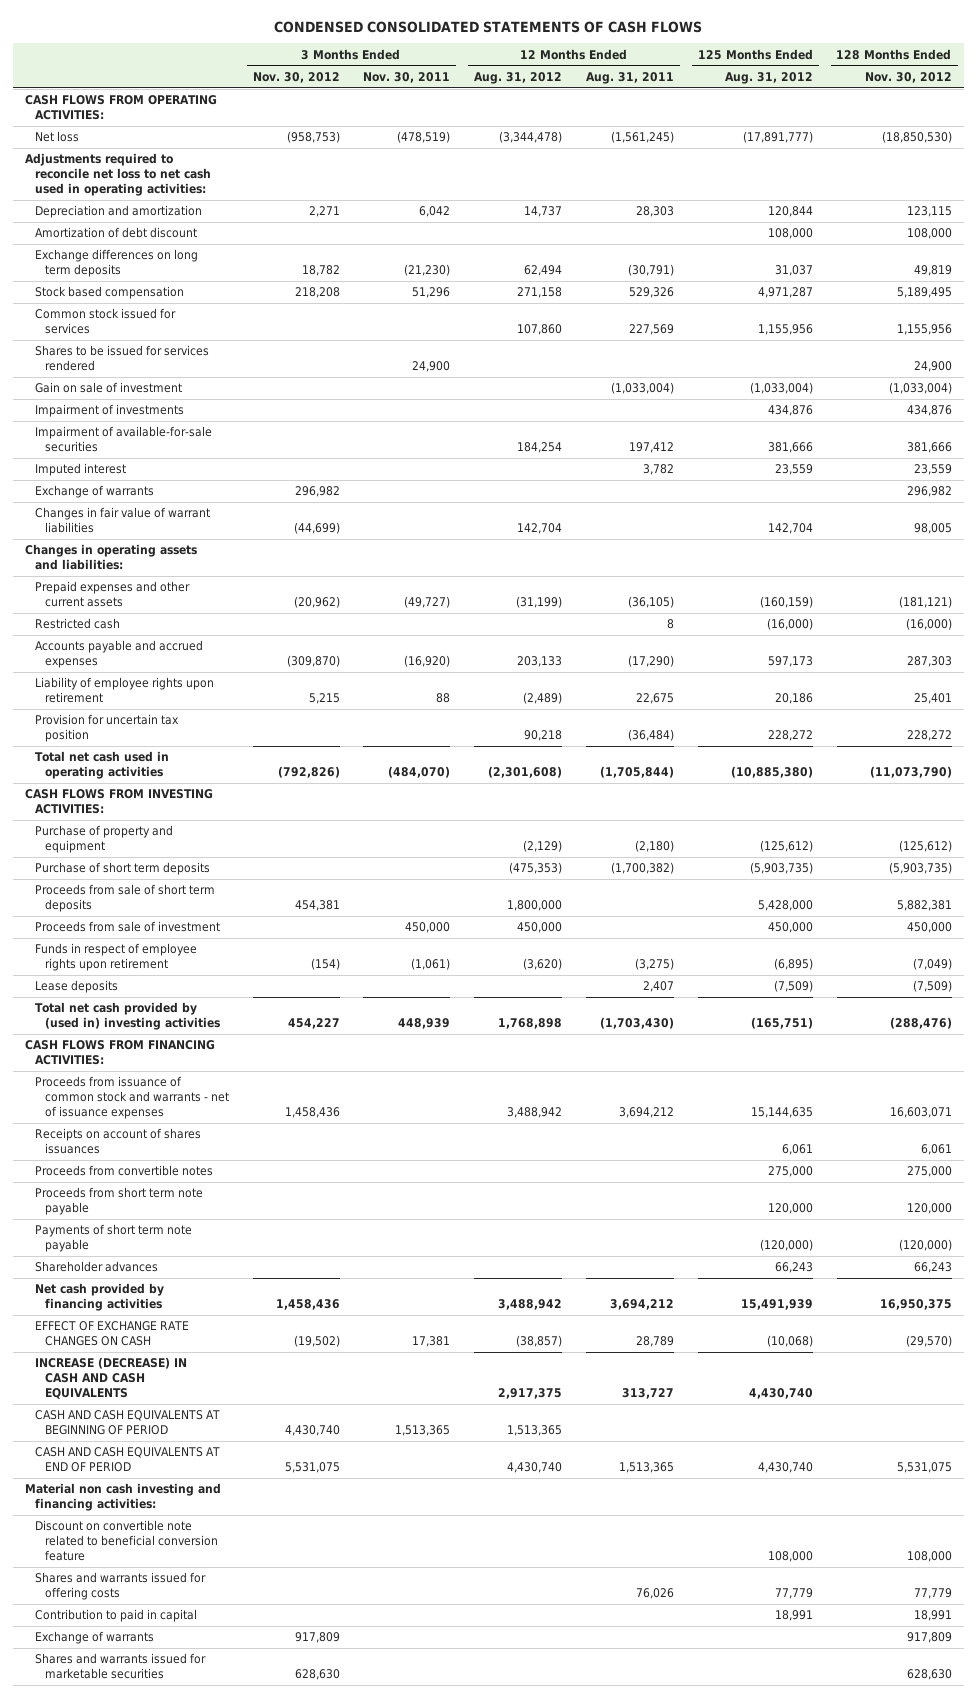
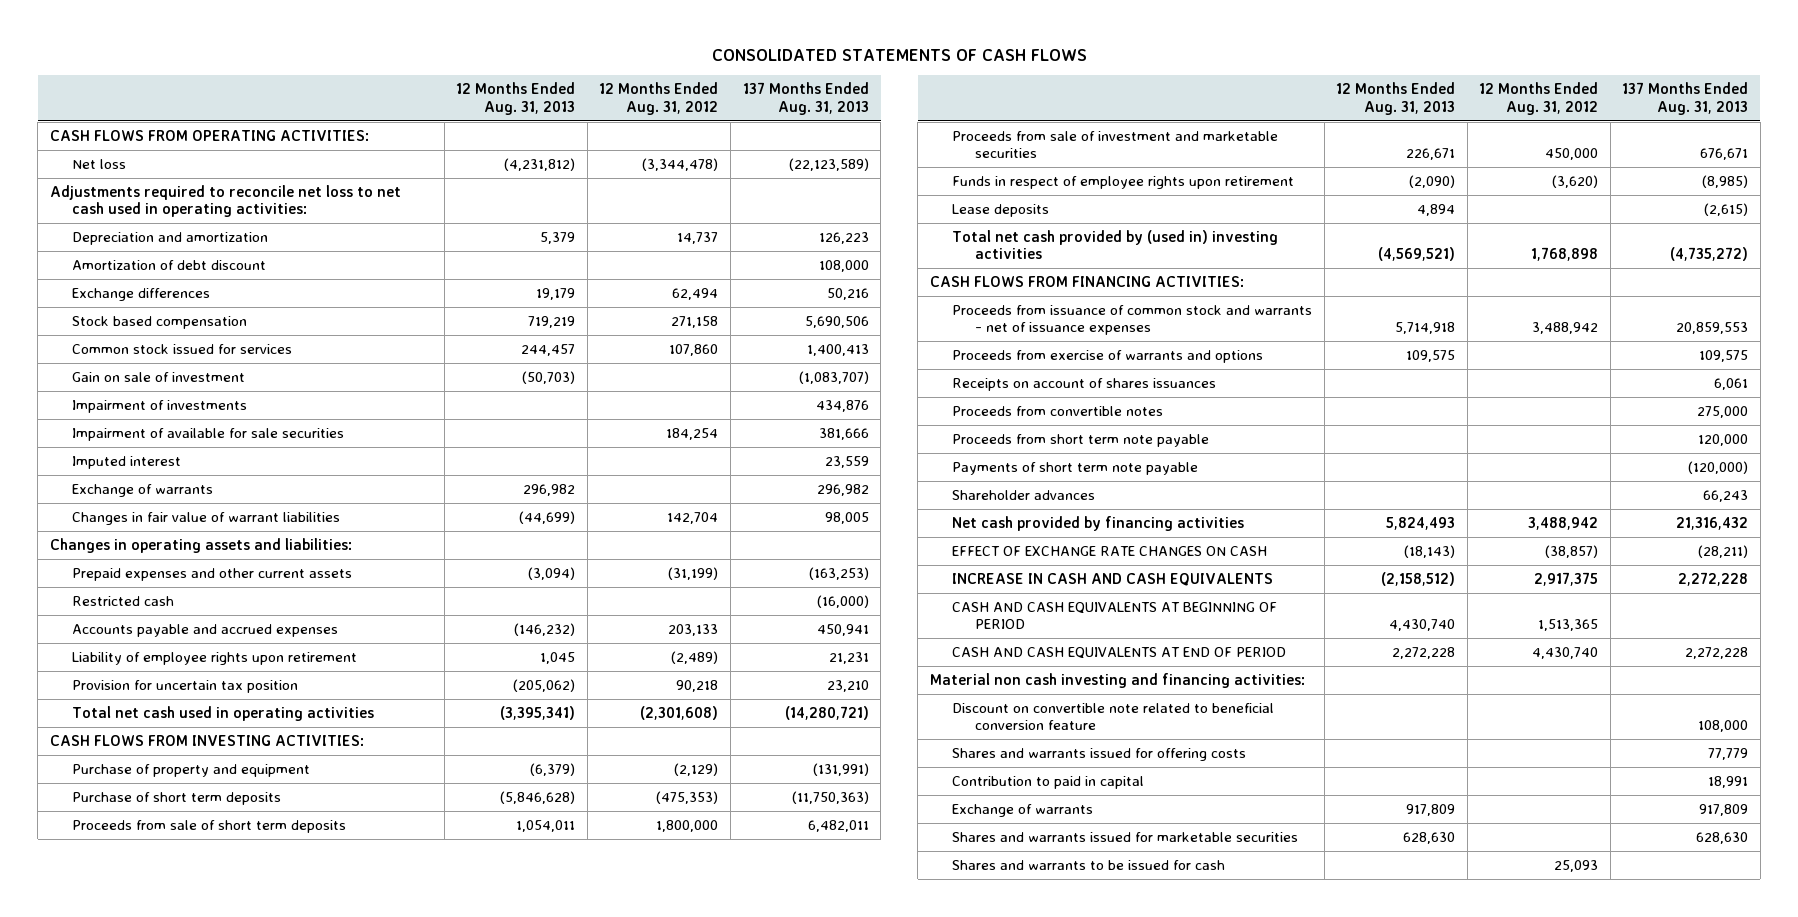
- CONDENSED CONSOLIDATED STATEMENTS OF CASH FLOWS
+ CONSOLIDATED STATEMENTS OF CASH FLOWS
- | 3 Months Ended Nov. 30, 2012 | 3 Months Ended Nov. 30, 2011 | 12 Months Ended Aug. 31, 2012 | 12 Months Ended Aug. 31, 2011 | 125 Months Ended Aug. 31, 2012 | 128 Months Ended Nov. 30, 2012
+ | 12 Months Ended Aug. 31, 2013 | 12 Months Ended Aug. 31, 2012 | 137 Months Ended Aug. 31, 2013
- Exchange differences on long term deposits | 18,782 | (21,230) | 62,494 | (30,791) | 31,037 | 49,819
+ Exchange differences | 19,179 | 62,494 | 50,216
- Shares to be issued for services rendered | | 24,900 | | | | 24,900
- Impairment of available-for-sale securities | | | 184,254 | 197,412 | 381,666 | 381,666
+ Impairment of available for sale securities | | 184,254 | 381,666
- Proceeds from sale of investment | | 450,000 | 450,000 | | 450,000 | 450,000
+ Proceeds from sale of investment and marketable securities | 226,671 | 450,000 | 676,671
+ Proceeds from exercise of warrants and options | 109,575 | | 109,575
- INCREASE (DECREASE) IN CASH AND CASH EQUIVALENTS | | | 2,917,375 | 313,727 | 4,430,740 |
+ INCREASE IN CASH AND CASH EQUIVALENTS | (2,158,512) | 2,917,375 | 2,272,228
+ Shares and warrants to be issued for cash | | 25,093 |

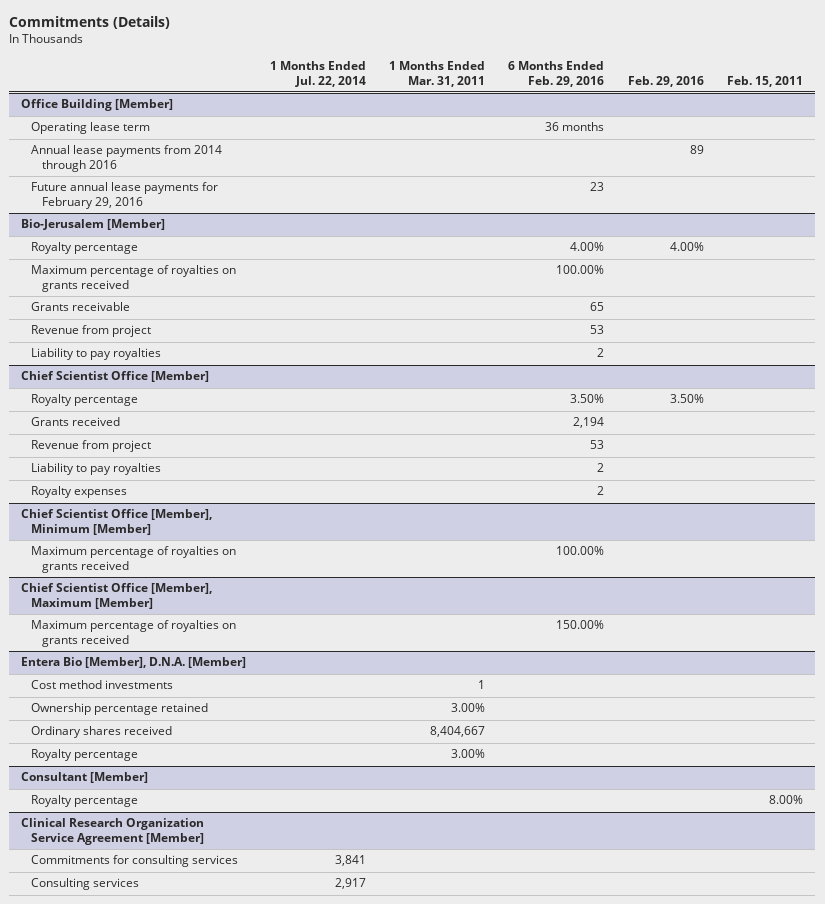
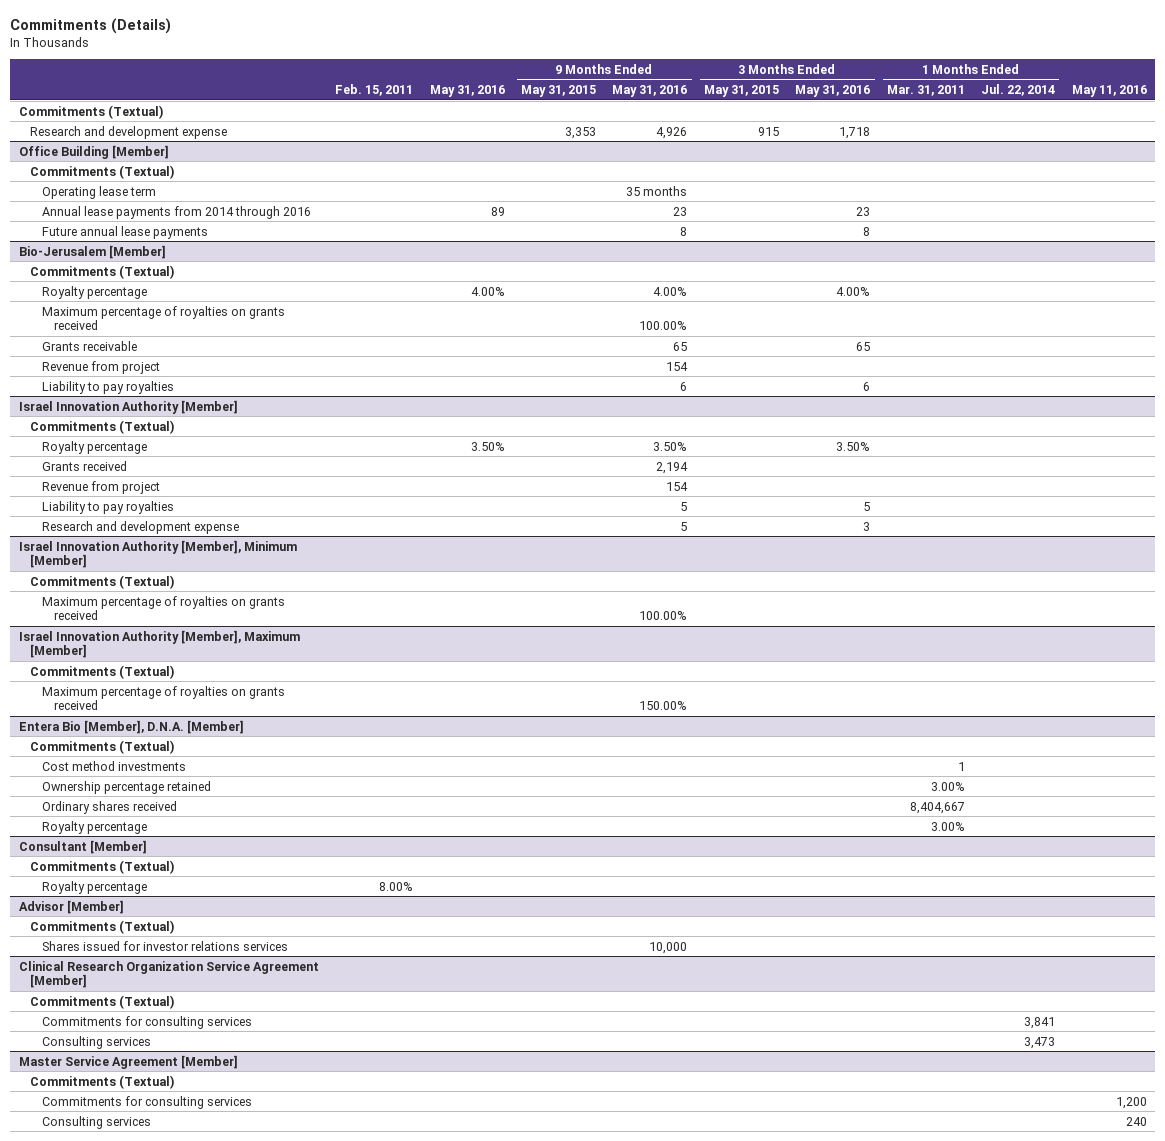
- | 1 Months Ended Jul. 22, 2014 | 1 Months Ended Mar. 31, 2011 | 6 Months Ended Feb. 29, 2016 | Feb. 29, 2016 | Feb. 15, 2011
+ | Feb. 15, 2011 | May 31, 2016 | 9 Months Ended May 31, 2015 | 9 Months Ended May 31, 2016 | 3 Months Ended May 31, 2015 | 3 Months Ended May 31, 2016 | 1 Months Ended Mar. 31, 2011 | 1 Months Ended Jul. 22, 2014 | May 11, 2016
+ Commitments (Textual)
+ Research and development expense | | | 3,353 | 4,926 | 915 | 1,718 | | |
@ Office Building [Member]
+ Commitments (Textual)
- Future annual lease payments for February 29, 2016 | | | 23 | |
+ Future annual lease payments | | | | 8 | | 8 | | |
@ Bio-Jerusalem [Member]
+ Commitments (Textual)
- Chief Scientist Office [Member]
- Royalty percentage | | | 3.50% | 3.50% |
- Grants received | | | 2,194 | |
- Revenue from project | | | 53 | |
- Liability to pay royalties | | | 2 | |
- Royalty expenses | | | 2 | |
- Chief Scientist Office [Member], Minimum [Member]
- Maximum percentage of royalties on grants received | | | 100.00% | |
- Chief Scientist Office [Member], Maximum [Member]
- Maximum percentage of royalties on grants received | | | 150.00% | |
+ Israel Innovation Authority [Member]
+ Commitments (Textual)
+ Royalty percentage | | 3.50% | | 3.50% | | 3.50% | | |
+ Grants received | | | | 2,194 | | | | |
+ Revenue from project | | | | 154 | | | | |
+ Liability to pay royalties | | | | 5 | | 5 | | |
+ Research and development expense | | | | 5 | | 3 | | |
+ Israel Innovation Authority [Member], Minimum [Member]
+ Commitments (Textual)
+ Maximum percentage of royalties on grants received | | | | 100.00% | | | | |
+ Israel Innovation Authority [Member], Maximum [Member]
+ Commitments (Textual)
+ Maximum percentage of royalties on grants received | | | | 150.00% | | | | |
@ Entera Bio [Member], D.N.A. [Member]
+ Commitments (Textual)
@ Consultant [Member]
+ Commitments (Textual)
+ Advisor [Member]
+ Commitments (Textual)
+ Shares issued for investor relations services | | | | 10,000 | | | | |
@ Clinical Research Organization Service Agreement [Member]
+ Commitments (Textual)
- Consulting services | 2,917 | | | |
+ Consulting services | | | | | | | | 3,473 |
+ Master Service Agreement [Member]
+ Commitments (Textual)
+ Commitments for consulting services | | | | | | | | | 1,200
+ Consulting services | | | | | | | | | 240

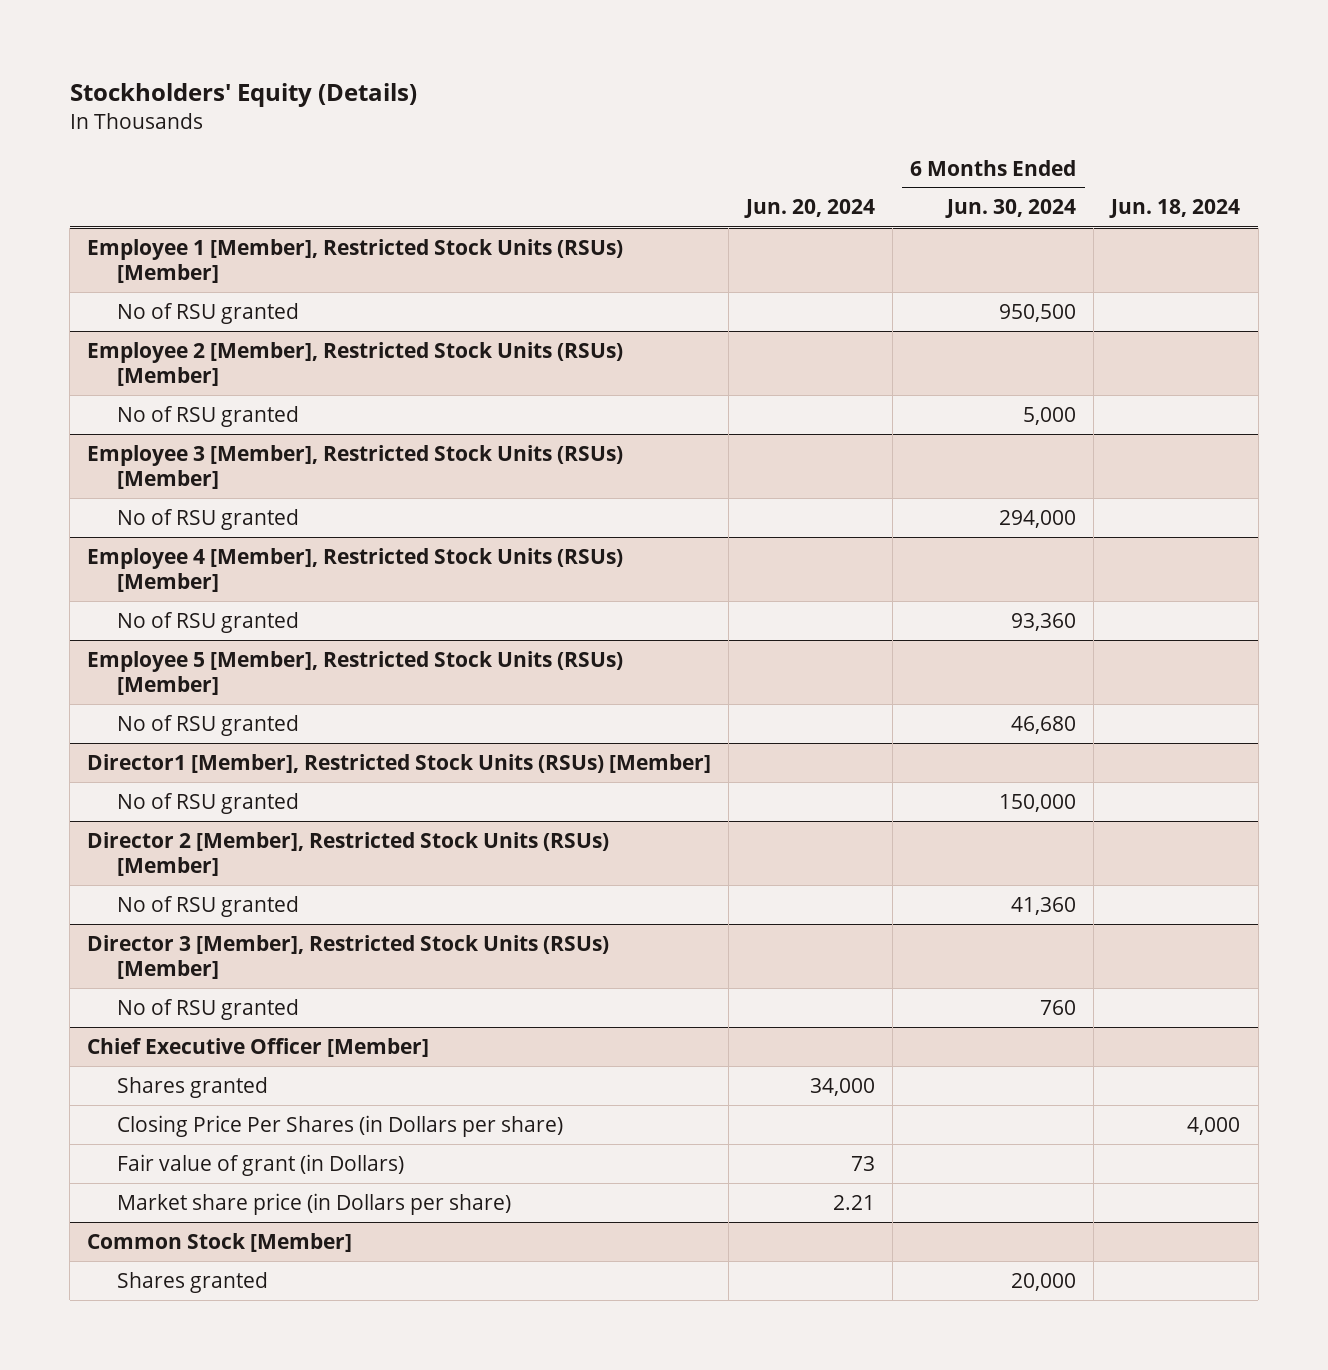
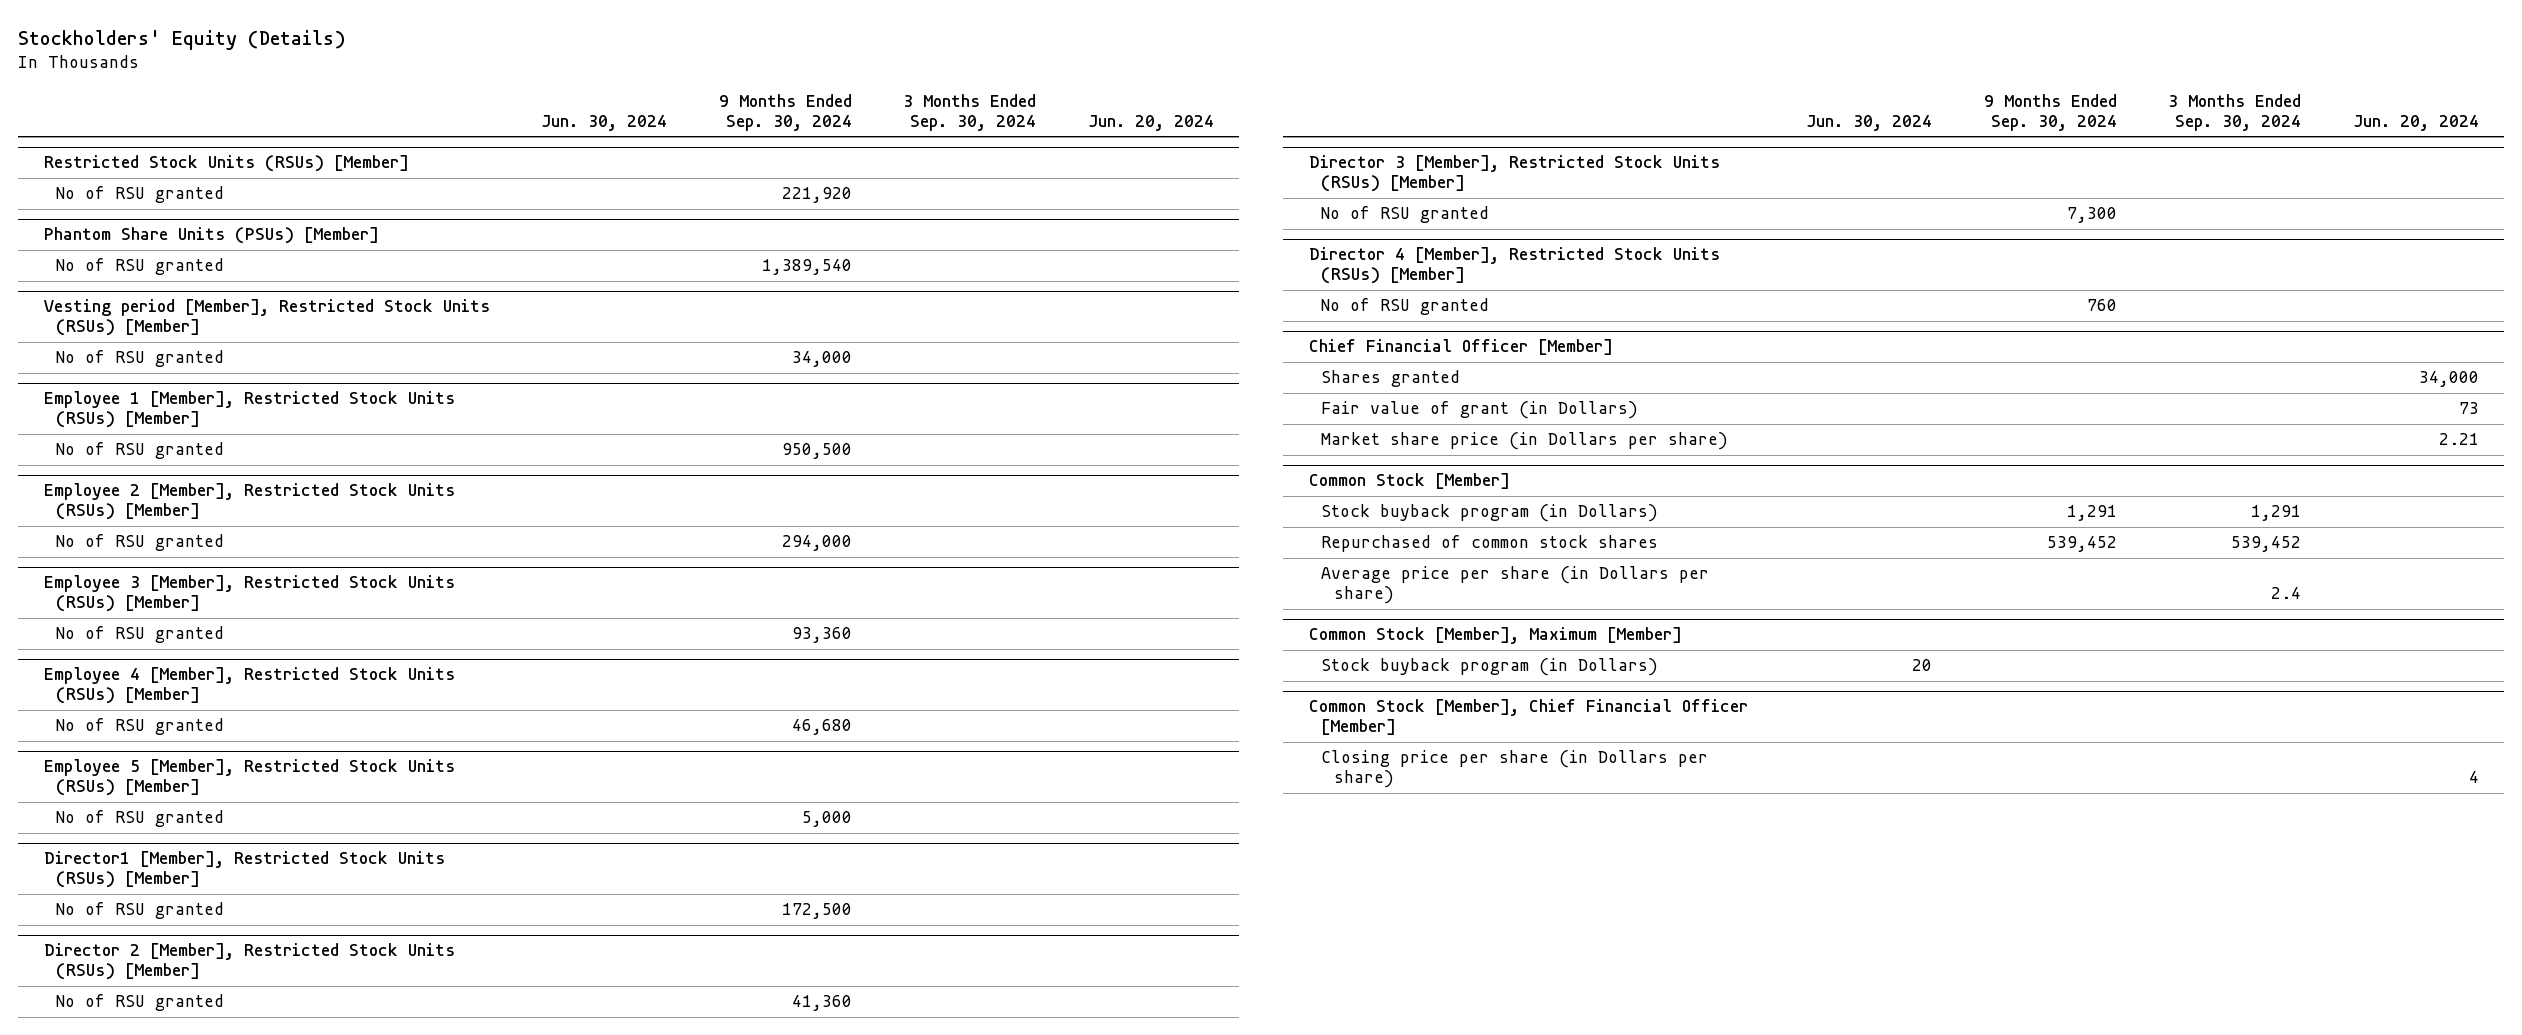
- | Jun. 20, 2024 | 6 Months Ended Jun. 30, 2024 | Jun. 18, 2024
+ | Jun. 30, 2024 | 9 Months Ended Sep. 30, 2024 | 3 Months Ended Sep. 30, 2024 | Jun. 20, 2024
+ Restricted Stock Units (RSUs) [Member]
+ No of RSU granted | | 221,920 | |
+ Phantom Share Units (PSUs) [Member]
+ No of RSU granted | | 1,389,540 | |
+ Vesting period [Member], Restricted Stock Units (RSUs) [Member]
+ No of RSU granted | | 34,000 | |
- Chief Executive Officer [Member]
+ Director 4 [Member], Restricted Stock Units (RSUs) [Member]
+ No of RSU granted | | 760 | |
+ Chief Financial Officer [Member]
- Closing Price Per Shares (in Dollars per share) | | | 4,000
@ Common Stock [Member]
- Shares granted | | 20,000 |
+ Stock buyback program (in Dollars) | | 1,291 | 1,291 |
+ Repurchased of common stock shares | | 539,452 | 539,452 |
+ Average price per share (in Dollars per share) | | | 2.4 |
+ Common Stock [Member], Maximum [Member]
+ Stock buyback program (in Dollars) | 20 | | |
+ Common Stock [Member], Chief Financial Officer [Member]
+ Closing price per share (in Dollars per share) | | | | 4

